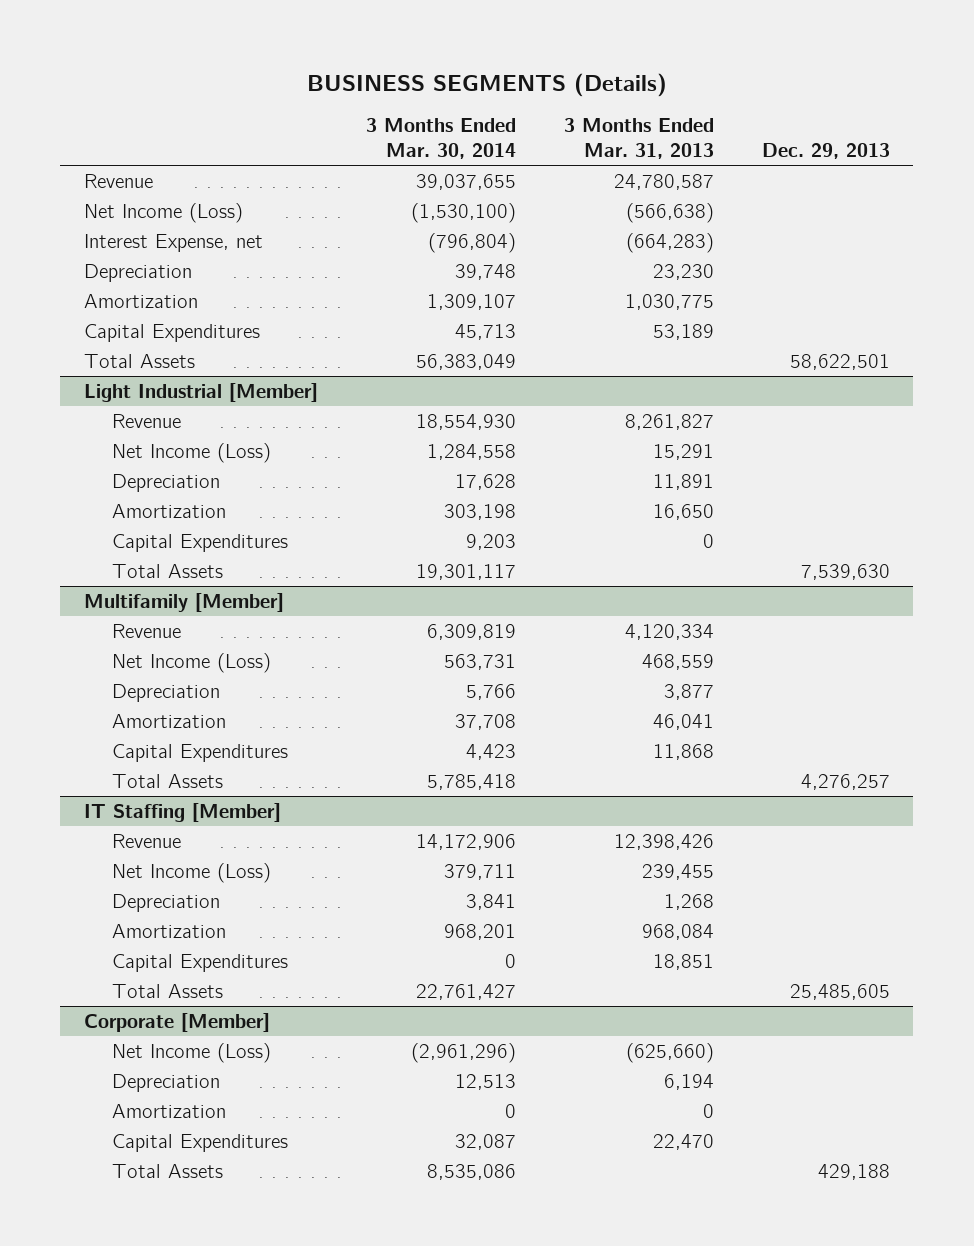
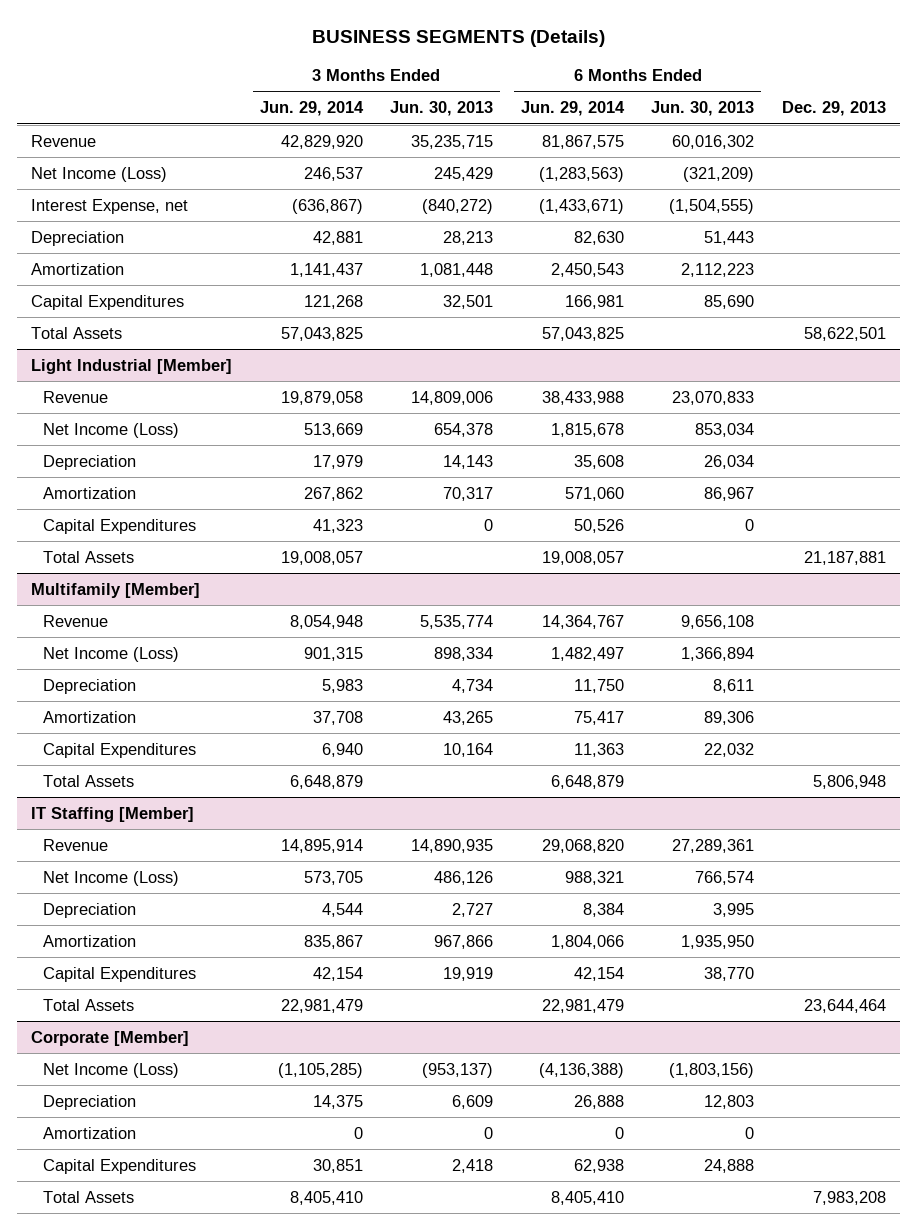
- | 3 Months Ended Mar. 30, 2014 | 3 Months Ended Mar. 31, 2013 | Dec. 29, 2013
+ | 3 Months Ended Jun. 29, 2014 | 3 Months Ended Jun. 30, 2013 | 6 Months Ended Jun. 29, 2014 | 6 Months Ended Jun. 30, 2013 | Dec. 29, 2013
@ Light Industrial [Member]
- Total Assets | 19,301,117 | | 7,539,630
+ Total Assets | 19,008,057 | | 19,008,057 | | 21,187,881
@ Multifamily [Member]
- Total Assets | 5,785,418 | | 4,276,257
+ Total Assets | 6,648,879 | | 6,648,879 | | 5,806,948
@ IT Staffing [Member]
- Total Assets | 22,761,427 | | 25,485,605
+ Total Assets | 22,981,479 | | 22,981,479 | | 23,644,464
@ Corporate [Member]
- Total Assets | 8,535,086 | | 429,188
+ Total Assets | 8,405,410 | | 8,405,410 | | 7,983,208

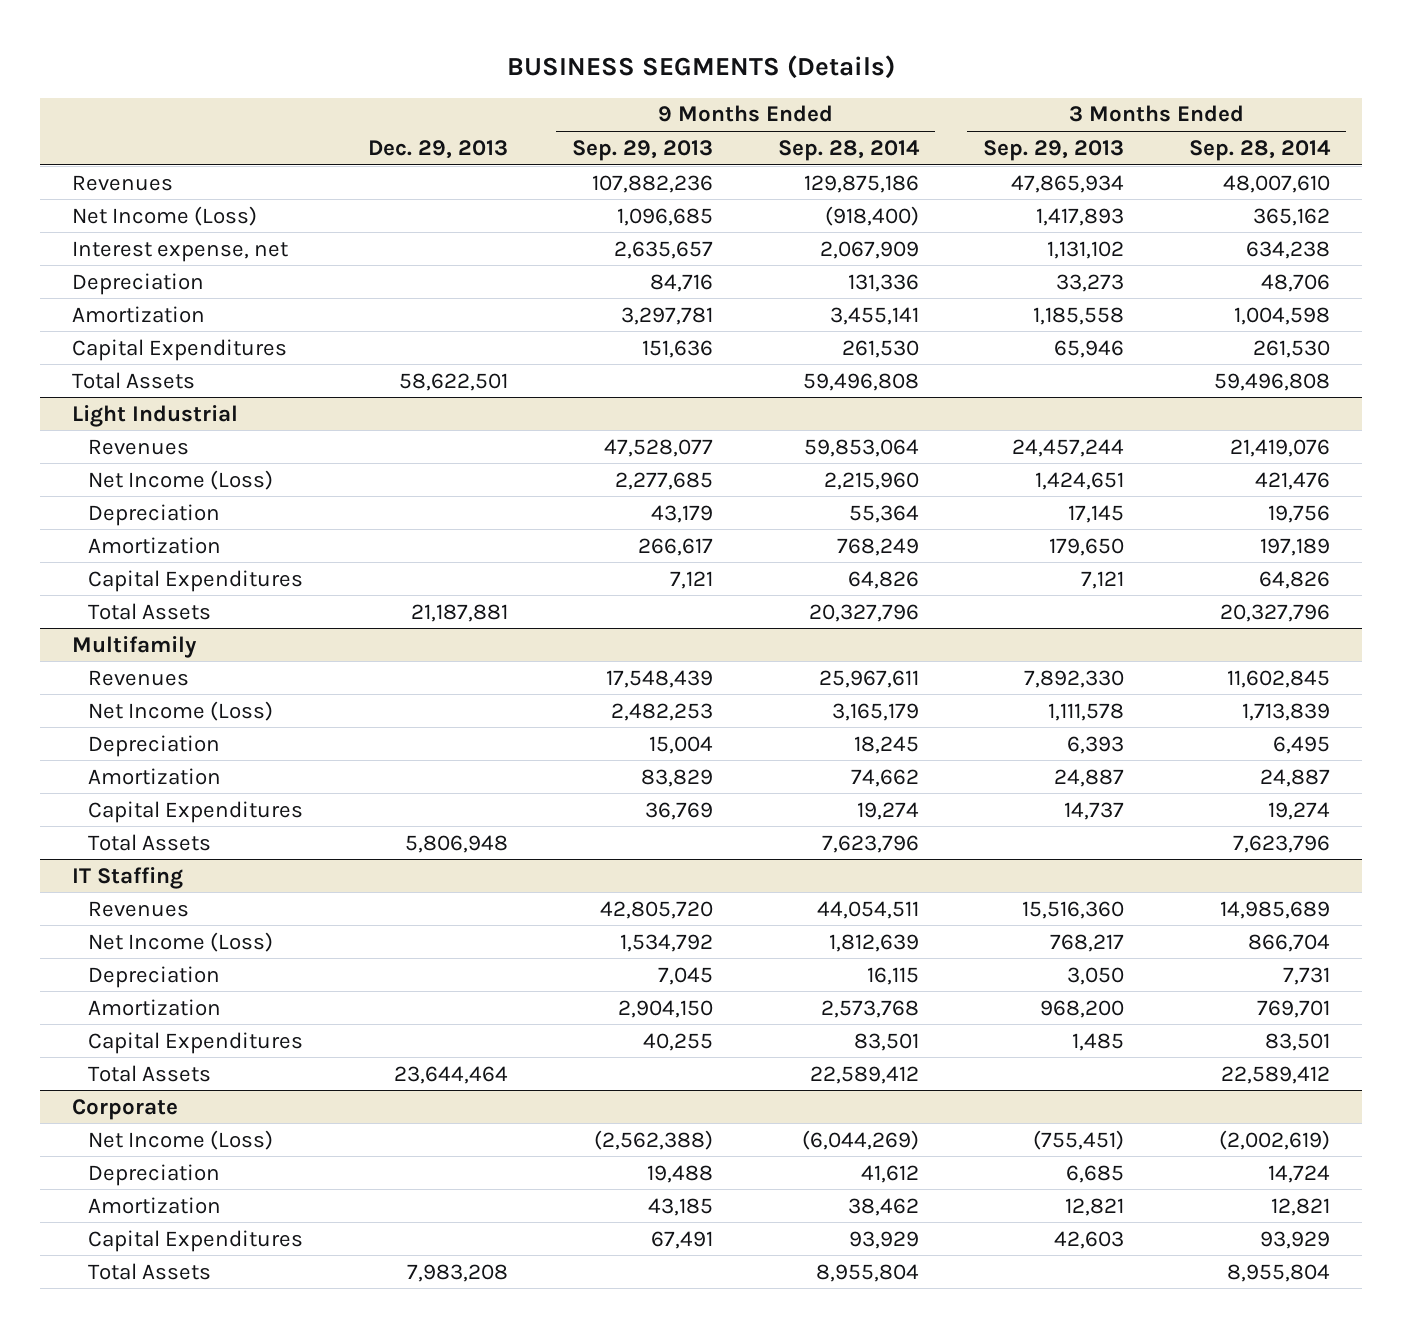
- | 3 Months Ended Jun. 29, 2014 | 3 Months Ended Jun. 30, 2013 | 6 Months Ended Jun. 29, 2014 | 6 Months Ended Jun. 30, 2013 | Dec. 29, 2013
+ | Dec. 29, 2013 | 9 Months Ended Sep. 29, 2013 | 9 Months Ended Sep. 28, 2014 | 3 Months Ended Sep. 29, 2013 | 3 Months Ended Sep. 28, 2014
- Revenue | 42,829,920 | 35,235,715 | 81,867,575 | 60,016,302 |
+ Revenues | | 107,882,236 | 129,875,186 | 47,865,934 | 48,007,610
- Interest Expense, net | (636,867) | (840,272) | (1,433,671) | (1,504,555) |
+ Interest expense, net | | 2,635,657 | 2,067,909 | 1,131,102 | 634,238
- Light Industrial [Member]
- Revenue | 19,879,058 | 14,809,006 | 38,433,988 | 23,070,833 |
+ Light Industrial
+ Revenues | | 47,528,077 | 59,853,064 | 24,457,244 | 21,419,076
- Multifamily [Member]
- Revenue | 8,054,948 | 5,535,774 | 14,364,767 | 9,656,108 |
+ Multifamily
+ Revenues | | 17,548,439 | 25,967,611 | 7,892,330 | 11,602,845
- IT Staffing [Member]
- Revenue | 14,895,914 | 14,890,935 | 29,068,820 | 27,289,361 |
+ IT Staffing
+ Revenues | | 42,805,720 | 44,054,511 | 15,516,360 | 14,985,689
- Corporate [Member]
+ Corporate

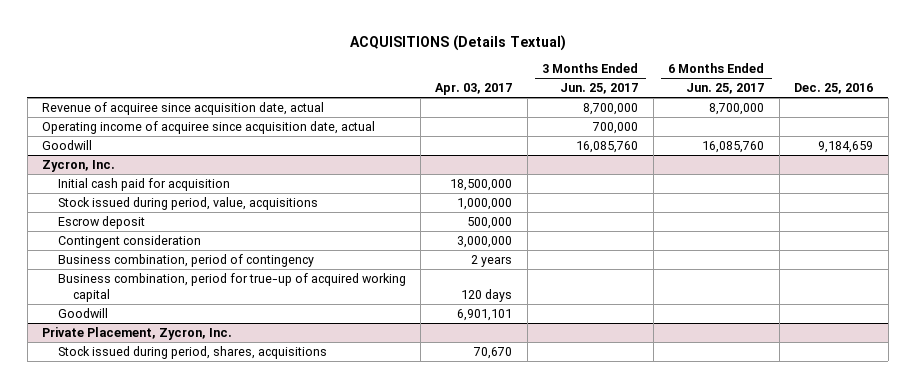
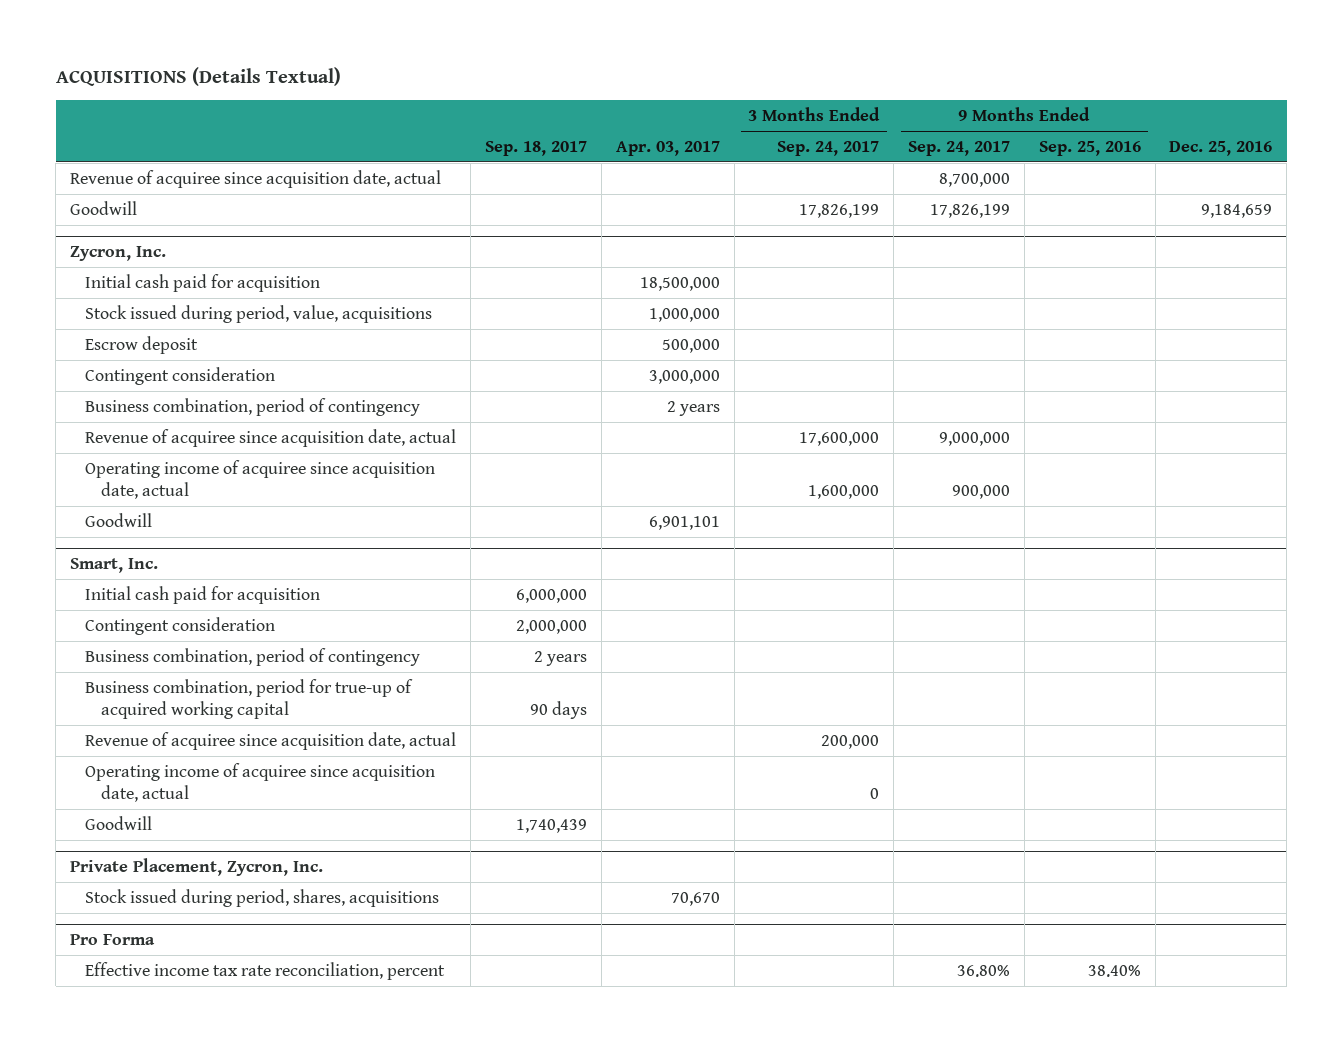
- | Apr. 03, 2017 | 3 Months Ended Jun. 25, 2017 | 6 Months Ended Jun. 25, 2017 | Dec. 25, 2016
+ | Sep. 18, 2017 | Apr. 03, 2017 | 3 Months Ended Sep. 24, 2017 | 9 Months Ended Sep. 24, 2017 | 9 Months Ended Sep. 25, 2016 | Dec. 25, 2016
- Operating income of acquiree since acquisition date, actual | | 700,000 | |
@ Zycron, Inc.
- Business combination, period for true-up of acquired working capital | 120 days | | |
+ Revenue of acquiree since acquisition date, actual | | | 17,600,000 | 9,000,000 | |
+ Operating income of acquiree since acquisition date, actual | | | 1,600,000 | 900,000 | |
+ Smart, Inc.
+ Initial cash paid for acquisition | 6,000,000 | | | | |
+ Contingent consideration | 2,000,000 | | | | |
+ Business combination, period of contingency | 2 years | | | | |
+ Business combination, period for true-up of acquired working capital | 90 days | | | | |
+ Revenue of acquiree since acquisition date, actual | | | 200,000 | | |
+ Operating income of acquiree since acquisition date, actual | | | 0 | | |
+ Goodwill | 1,740,439 | | | | |
+ Pro Forma
+ Effective income tax rate reconciliation, percent | | | | 36.80% | 38.40% |

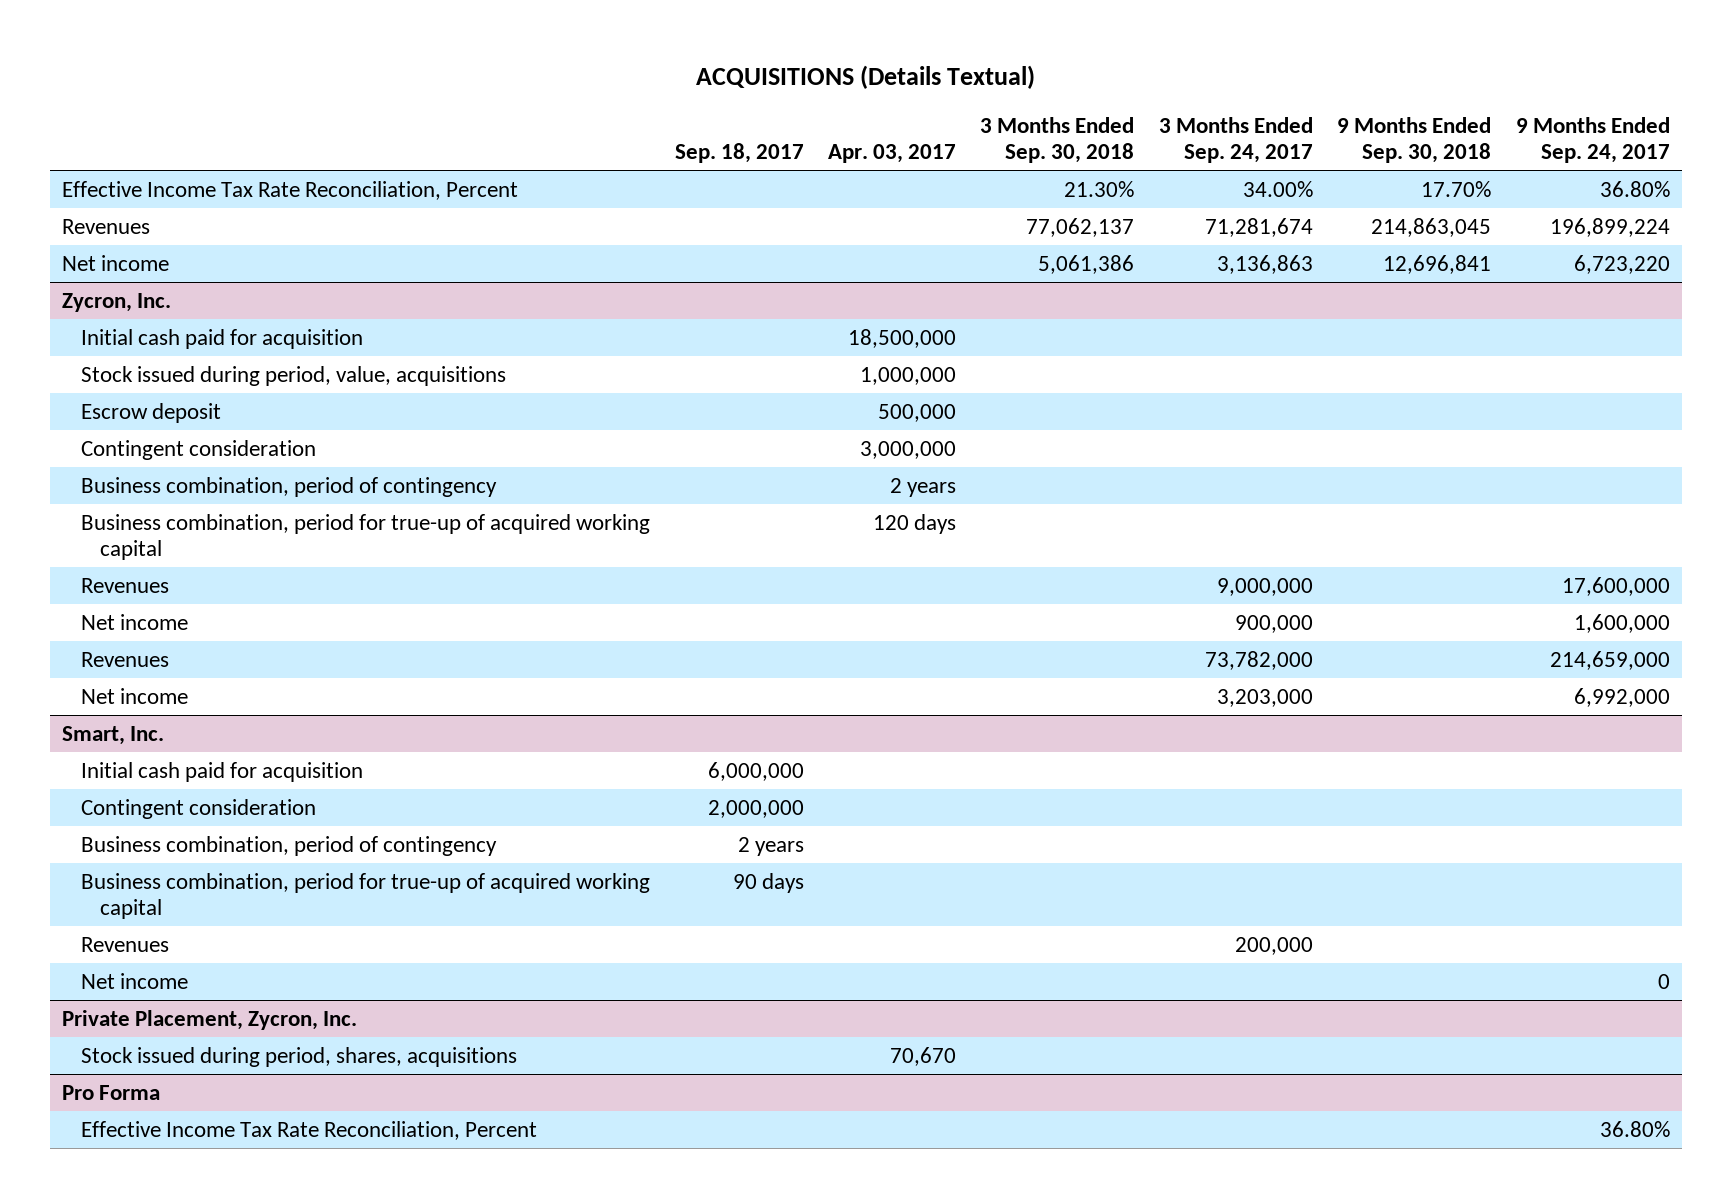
- | Sep. 18, 2017 | Apr. 03, 2017 | 3 Months Ended Sep. 24, 2017 | 9 Months Ended Sep. 24, 2017 | 9 Months Ended Sep. 25, 2016 | Dec. 25, 2016
+ | Sep. 18, 2017 | Apr. 03, 2017 | 3 Months Ended Sep. 30, 2018 | 3 Months Ended Sep. 24, 2017 | 9 Months Ended Sep. 30, 2018 | 9 Months Ended Sep. 24, 2017
- Revenue of acquiree since acquisition date, actual | | | | 8,700,000 | |
- Goodwill | | | 17,826,199 | 17,826,199 | | 9,184,659
+ Effective Income Tax Rate Reconciliation, Percent | | | 21.30% | 34.00% | 17.70% | 36.80%
+ Revenues | | | 77,062,137 | 71,281,674 | 214,863,045 | 196,899,224
+ Net income | | | 5,061,386 | 3,136,863 | 12,696,841 | 6,723,220
@ Zycron, Inc.
- Revenue of acquiree since acquisition date, actual | | | 17,600,000 | 9,000,000 | |
- Operating income of acquiree since acquisition date, actual | | | 1,600,000 | 900,000 | |
- Goodwill | | 6,901,101 | | | |
+ Business combination, period for true-up of acquired working capital | | 120 days | | | |
+ Revenues | | | | 9,000,000 | | 17,600,000
+ Net income | | | | 900,000 | | 1,600,000
+ Revenues | | | | 73,782,000 | | 214,659,000
+ Net income | | | | 3,203,000 | | 6,992,000
@ Smart, Inc.
- Revenue of acquiree since acquisition date, actual | | | 200,000 | | |
- Operating income of acquiree since acquisition date, actual | | | 0 | | |
- Goodwill | 1,740,439 | | | | |
+ Revenues | | | | 200,000 | |
+ Net income | | | | | | 0
@ Pro Forma
- Effective income tax rate reconciliation, percent | | | | 36.80% | 38.40% |
+ Effective Income Tax Rate Reconciliation, Percent | | | | | | 36.80%

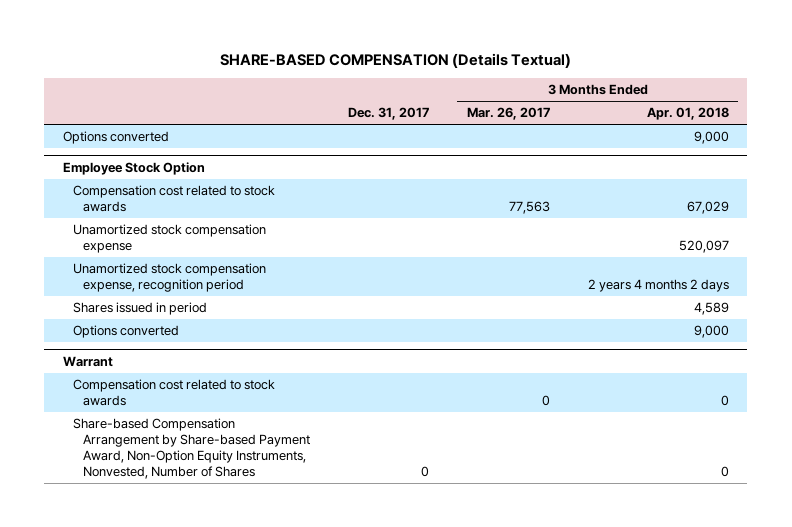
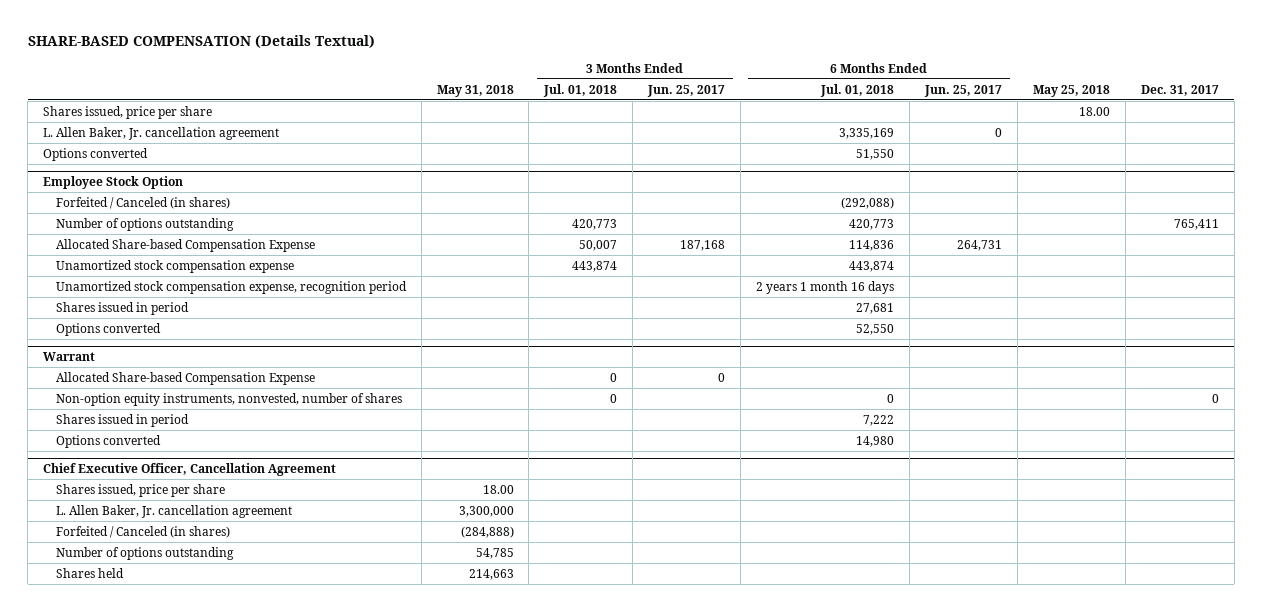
- | Dec. 31, 2017 | 3 Months Ended Mar. 26, 2017 | 3 Months Ended Apr. 01, 2018
+ | May 31, 2018 | 3 Months Ended Jul. 01, 2018 | 3 Months Ended Jun. 25, 2017 | 6 Months Ended Jul. 01, 2018 | 6 Months Ended Jun. 25, 2017 | May 25, 2018 | Dec. 31, 2017
+ Shares issued, price per share | | | | | | 18.00 |
+ L. Allen Baker, Jr. cancellation agreement | | | | 3,335,169 | 0 | |
@ Employee Stock Option
- Compensation cost related to stock awards | | 77,563 | 67,029
+ Forfeited / Canceled (in shares) | | | | (292,088) | | |
+ Number of options outstanding | | 420,773 | | 420,773 | | | 765,411
+ Allocated Share-based Compensation Expense | | 50,007 | 187,168 | 114,836 | 264,731 | |
@ Warrant
- Compensation cost related to stock awards | | 0 | 0
- Share-based Compensation Arrangement by Share-based Payment Award, Non-Option Equity Instruments, Nonvested, Number of Shares | 0 | | 0
+ Allocated Share-based Compensation Expense | | 0 | 0 | | | |
+ Non-option equity instruments, nonvested, number of shares | | 0 | | 0 | | | 0
+ Shares issued in period | | | | 7,222 | | |
+ Options converted | | | | 14,980 | | |
+ Chief Executive Officer, Cancellation Agreement
+ Shares issued, price per share | 18.00 | | | | | |
+ L. Allen Baker, Jr. cancellation agreement | 3,300,000 | | | | | |
+ Forfeited / Canceled (in shares) | (284,888) | | | | | |
+ Number of options outstanding | 54,785 | | | | | |
+ Shares held | 214,663 | | | | | |

